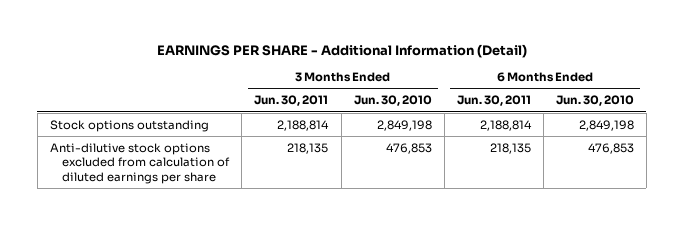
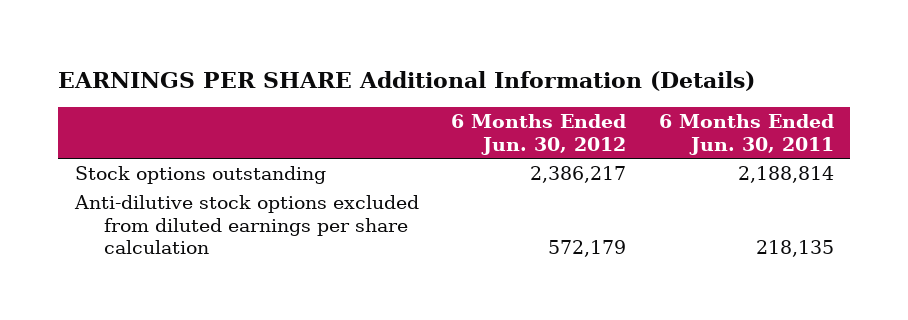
- EARNINGS PER SHARE - Additional Information (Detail)
+ EARNINGS PER SHARE Additional Information (Details)
- | 3 Months Ended Jun. 30, 2011 | 3 Months Ended Jun. 30, 2010 | 6 Months Ended Jun. 30, 2011 | 6 Months Ended Jun. 30, 2010
+ | 6 Months Ended Jun. 30, 2012 | 6 Months Ended Jun. 30, 2011
- Anti-dilutive stock options excluded from calculation of diluted earnings per share | 218,135 | 476,853 | 218,135 | 476,853
+ Anti-dilutive stock options excluded from diluted earnings per share calculation | 572,179 | 218,135

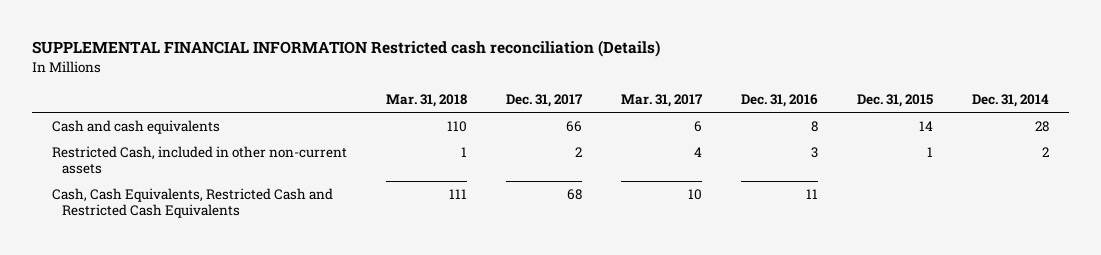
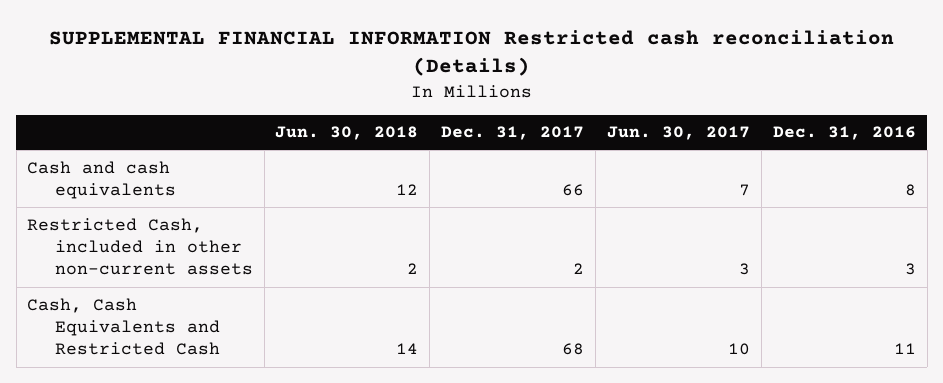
- | Mar. 31, 2018 | Dec. 31, 2017 | Mar. 31, 2017 | Dec. 31, 2016 | Dec. 31, 2015 | Dec. 31, 2014
+ | Jun. 30, 2018 | Dec. 31, 2017 | Jun. 30, 2017 | Dec. 31, 2016
- Cash, Cash Equivalents, Restricted Cash and Restricted Cash Equivalents | 111 | 68 | 10 | 11 | |
+ Cash, Cash Equivalents and Restricted Cash | 14 | 68 | 10 | 11

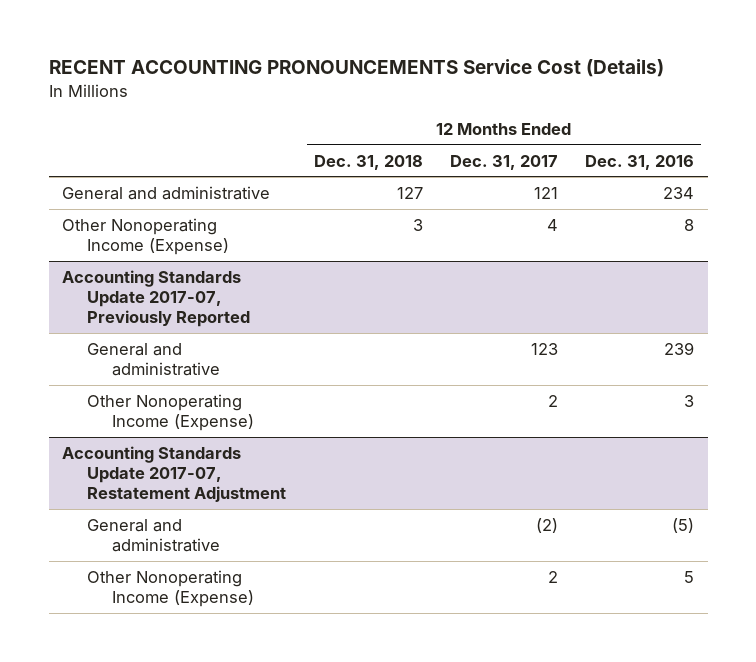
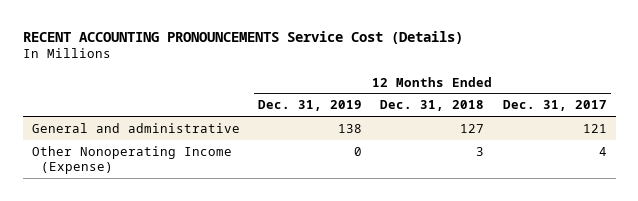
- | 12 Months Ended Dec. 31, 2018 | 12 Months Ended Dec. 31, 2017 | 12 Months Ended Dec. 31, 2016
+ | 12 Months Ended Dec. 31, 2019 | 12 Months Ended Dec. 31, 2018 | 12 Months Ended Dec. 31, 2017
- Accounting Standards Update 2017-07, Previously Reported
- General and administrative | | 123 | 239
- Other Nonoperating Income (Expense) | | 2 | 3
- Accounting Standards Update 2017-07, Restatement Adjustment
- General and administrative | | (2) | (5)
- Other Nonoperating Income (Expense) | | 2 | 5

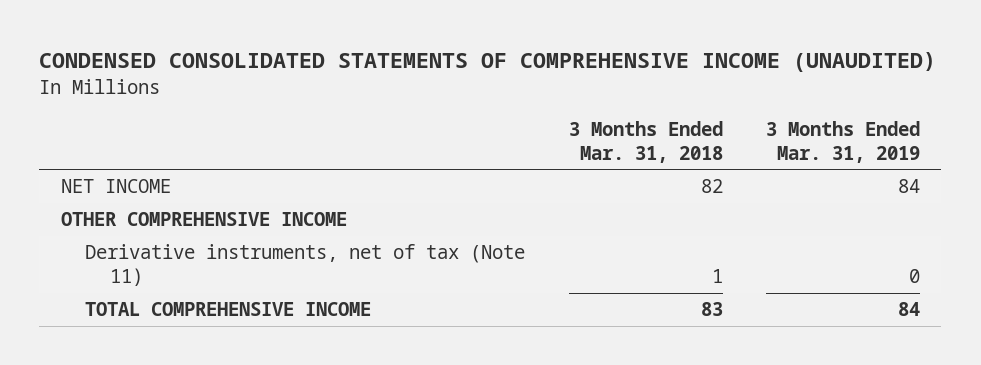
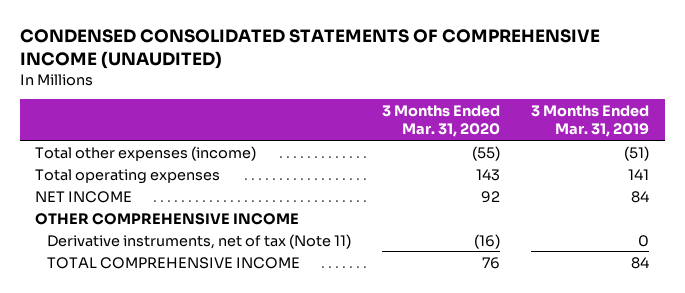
- | 3 Months Ended Mar. 31, 2018 | 3 Months Ended Mar. 31, 2019
+ | 3 Months Ended Mar. 31, 2020 | 3 Months Ended Mar. 31, 2019
+ Total other expenses (income) | (55) | (51)
+ Total operating expenses | 143 | 141

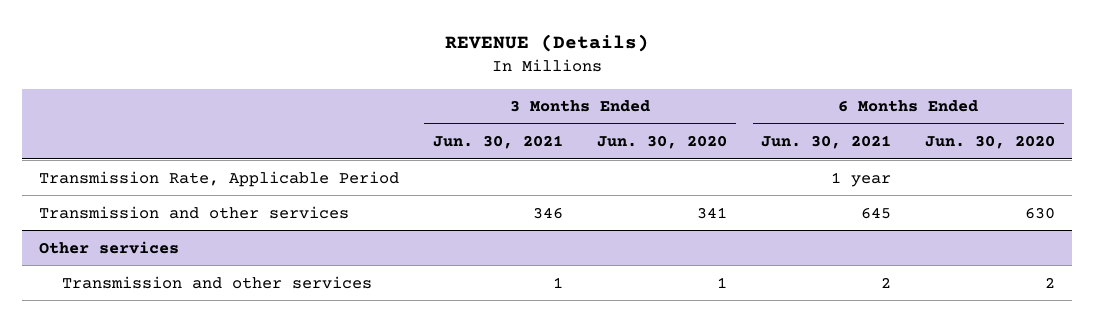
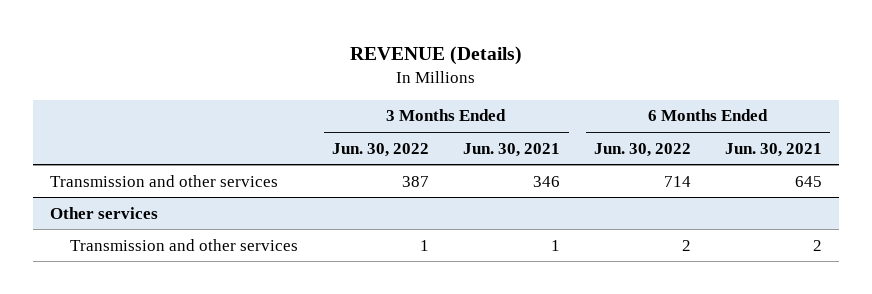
- | 3 Months Ended Jun. 30, 2021 | 3 Months Ended Jun. 30, 2020 | 6 Months Ended Jun. 30, 2021 | 6 Months Ended Jun. 30, 2020
+ | 3 Months Ended Jun. 30, 2022 | 3 Months Ended Jun. 30, 2021 | 6 Months Ended Jun. 30, 2022 | 6 Months Ended Jun. 30, 2021
- Transmission Rate, Applicable Period | | | 1 year |

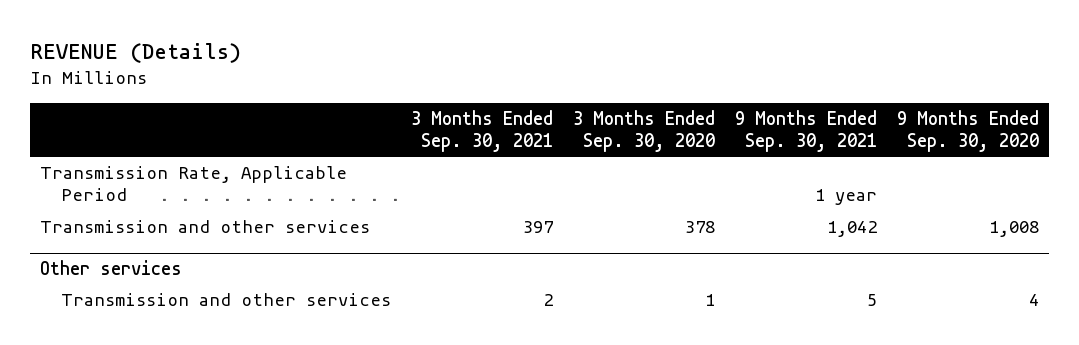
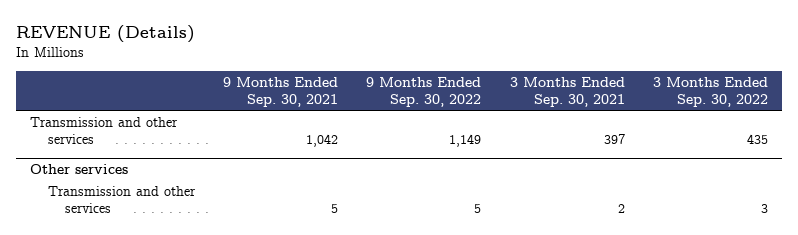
- | 3 Months Ended Sep. 30, 2021 | 3 Months Ended Sep. 30, 2020 | 9 Months Ended Sep. 30, 2021 | 9 Months Ended Sep. 30, 2020
+ | 9 Months Ended Sep. 30, 2021 | 9 Months Ended Sep. 30, 2022 | 3 Months Ended Sep. 30, 2021 | 3 Months Ended Sep. 30, 2022
- Transmission Rate, Applicable Period | | | 1 year |

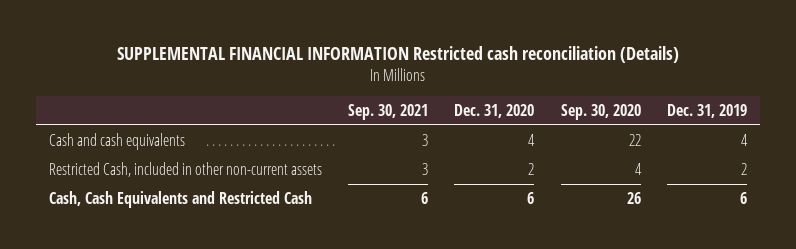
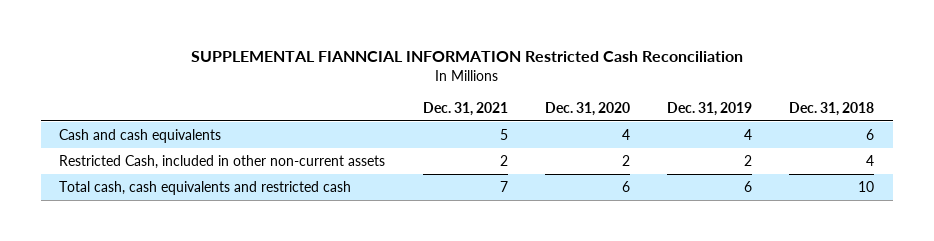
- SUPPLEMENTAL FINANCIAL INFORMATION Restricted cash reconciliation (Details)
+ SUPPLEMENTAL FIANNCIAL INFORMATION Restricted Cash Reconciliation
- | Sep. 30, 2021 | Dec. 31, 2020 | Sep. 30, 2020 | Dec. 31, 2019
+ | Dec. 31, 2021 | Dec. 31, 2020 | Dec. 31, 2019 | Dec. 31, 2018
- Cash, Cash Equivalents and Restricted Cash | 6 | 6 | 26 | 6
+ Total cash, cash equivalents and restricted cash | 7 | 6 | 6 | 10

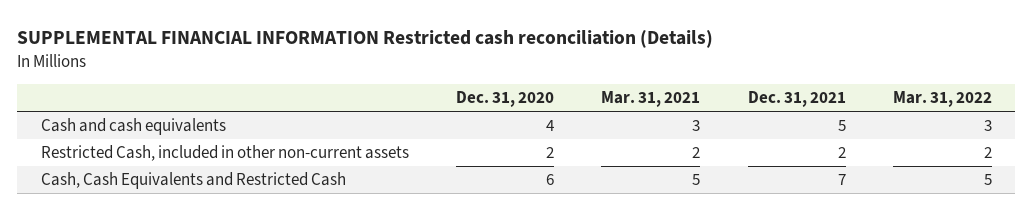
- SUPPLEMENTAL FIANNCIAL INFORMATION Restricted Cash Reconciliation
+ SUPPLEMENTAL FINANCIAL INFORMATION Restricted cash reconciliation (Details)
- | Dec. 31, 2021 | Dec. 31, 2020 | Dec. 31, 2019 | Dec. 31, 2018
+ | Dec. 31, 2020 | Mar. 31, 2021 | Dec. 31, 2021 | Mar. 31, 2022
- Total cash, cash equivalents and restricted cash | 7 | 6 | 6 | 10
+ Cash, Cash Equivalents and Restricted Cash | 6 | 5 | 7 | 5

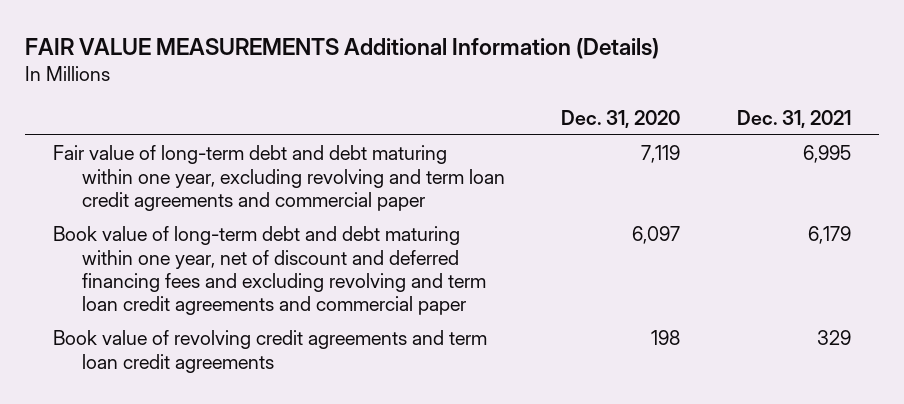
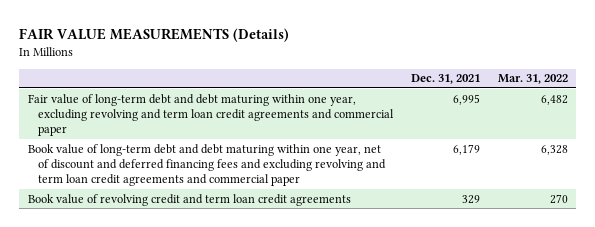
- FAIR VALUE MEASUREMENTS Additional Information (Details)
+ FAIR VALUE MEASUREMENTS (Details)
- | Dec. 31, 2020 | Dec. 31, 2021
+ | Dec. 31, 2021 | Mar. 31, 2022
- Book value of revolving credit agreements and term loan credit agreements | 198 | 329
+ Book value of revolving credit and term loan credit agreements | 329 | 270

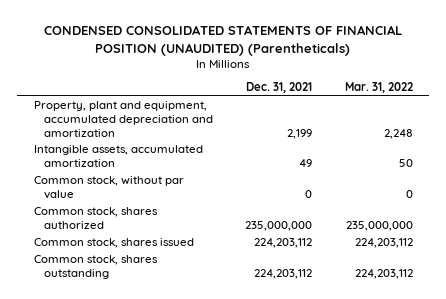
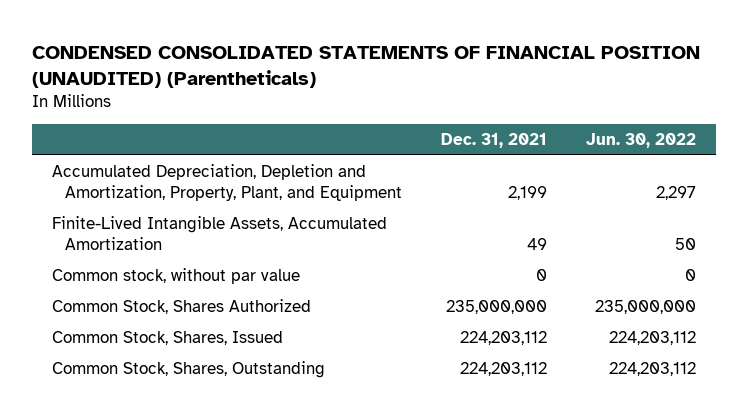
- | Dec. 31, 2021 | Mar. 31, 2022
+ | Dec. 31, 2021 | Jun. 30, 2022
- Property, plant and equipment, accumulated depreciation and amortization | 2,199 | 2,248
- Intangible assets, accumulated amortization | 49 | 50
+ Accumulated Depreciation, Depletion and Amortization, Property, Plant, and Equipment | 2,199 | 2,297
+ Finite-Lived Intangible Assets, Accumulated Amortization | 49 | 50
- Common stock, shares authorized | 235,000,000 | 235,000,000
- Common stock, shares issued | 224,203,112 | 224,203,112
- Common stock, shares outstanding | 224,203,112 | 224,203,112
+ Common Stock, Shares Authorized | 235,000,000 | 235,000,000
+ Common Stock, Shares, Issued | 224,203,112 | 224,203,112
+ Common Stock, Shares, Outstanding | 224,203,112 | 224,203,112

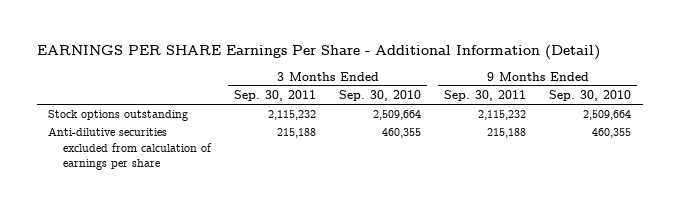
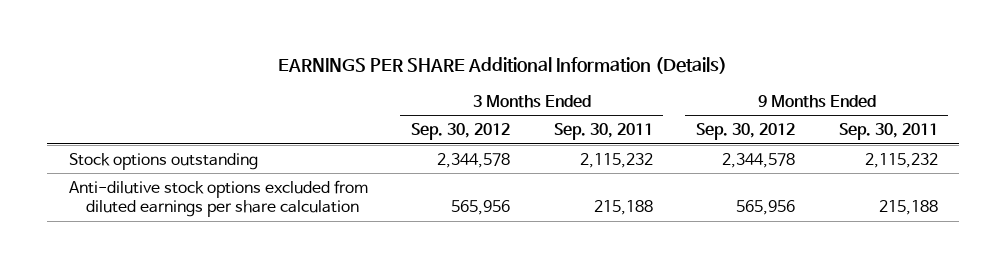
- EARNINGS PER SHARE Earnings Per Share - Additional Information (Detail)
+ EARNINGS PER SHARE Additional Information (Details)
- | 3 Months Ended Sep. 30, 2011 | 3 Months Ended Sep. 30, 2010 | 9 Months Ended Sep. 30, 2011 | 9 Months Ended Sep. 30, 2010
+ | 3 Months Ended Sep. 30, 2012 | 3 Months Ended Sep. 30, 2011 | 9 Months Ended Sep. 30, 2012 | 9 Months Ended Sep. 30, 2011
- Anti-dilutive securities excluded from calculation of earnings per share | 215,188 | 460,355 | 215,188 | 460,355
+ Anti-dilutive stock options excluded from diluted earnings per share calculation | 565,956 | 215,188 | 565,956 | 215,188

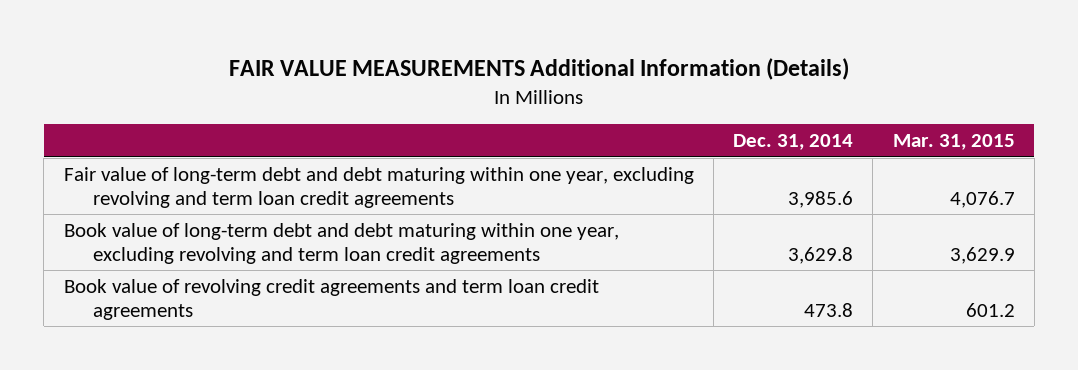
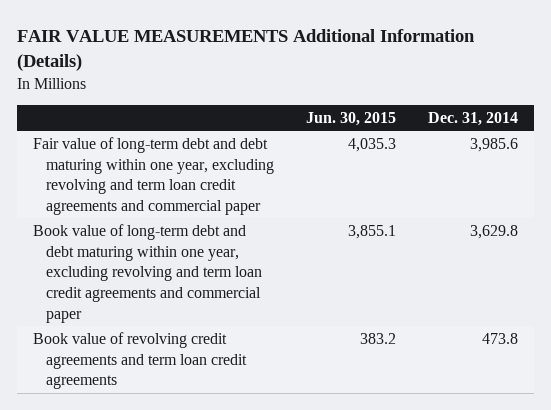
- | Dec. 31, 2014 | Mar. 31, 2015
+ | Jun. 30, 2015 | Dec. 31, 2014
- Fair value of long-term debt and debt maturing within one year, excluding revolving and term loan credit agreements | 3,985.6 | 4,076.7
- Book value of long-term debt and debt maturing within one year, excluding revolving and term loan credit agreements | 3,629.8 | 3,629.9
+ Fair value of long-term debt and debt maturing within one year, excluding revolving and term loan credit agreements and commercial paper | 4,035.3 | 3,985.6
+ Book value of long-term debt and debt maturing within one year, excluding revolving and term loan credit agreements and commercial paper | 3,855.1 | 3,629.8

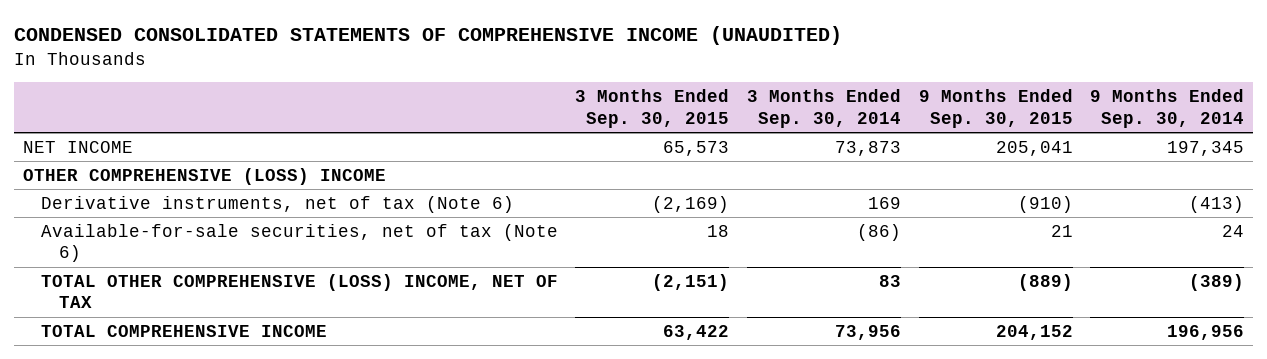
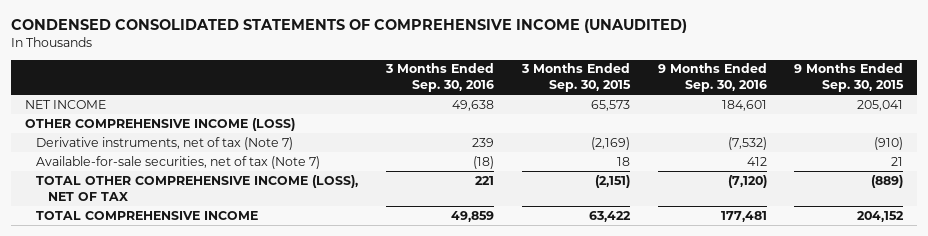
- | 3 Months Ended Sep. 30, 2015 | 3 Months Ended Sep. 30, 2014 | 9 Months Ended Sep. 30, 2015 | 9 Months Ended Sep. 30, 2014
+ | 3 Months Ended Sep. 30, 2016 | 3 Months Ended Sep. 30, 2015 | 9 Months Ended Sep. 30, 2016 | 9 Months Ended Sep. 30, 2015
- OTHER COMPREHENSIVE (LOSS) INCOME
- Derivative instruments, net of tax (Note 6) | (2,169) | 169 | (910) | (413)
- Available-for-sale securities, net of tax (Note 6) | 18 | (86) | 21 | 24
- TOTAL OTHER COMPREHENSIVE (LOSS) INCOME, NET OF TAX | (2,151) | 83 | (889) | (389)
+ OTHER COMPREHENSIVE INCOME (LOSS)
+ Derivative instruments, net of tax (Note 7) | 239 | (2,169) | (7,532) | (910)
+ Available-for-sale securities, net of tax (Note 7) | (18) | 18 | 412 | 21
+ TOTAL OTHER COMPREHENSIVE INCOME (LOSS), NET OF TAX | 221 | (2,151) | (7,120) | (889)

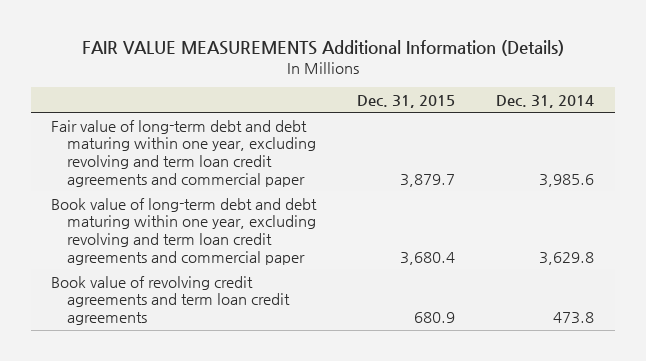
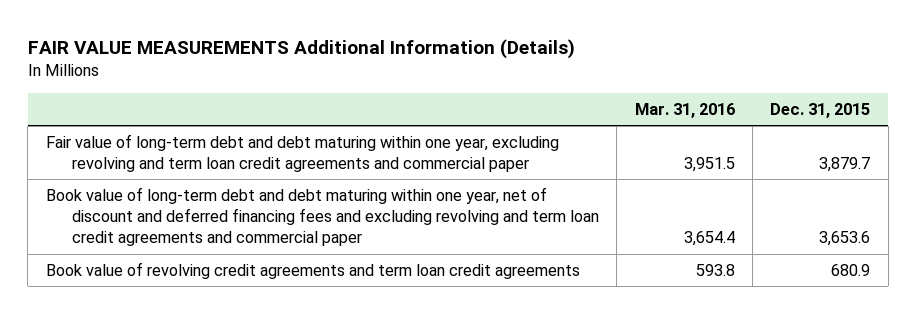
- | Dec. 31, 2015 | Dec. 31, 2014
+ | Mar. 31, 2016 | Dec. 31, 2015
- Book value of long-term debt and debt maturing within one year, excluding revolving and term loan credit agreements and commercial paper | 3,680.4 | 3,629.8
+ Book value of long-term debt and debt maturing within one year, net of discount and deferred financing fees and excluding revolving and term loan credit agreements and commercial paper | 3,654.4 | 3,653.6

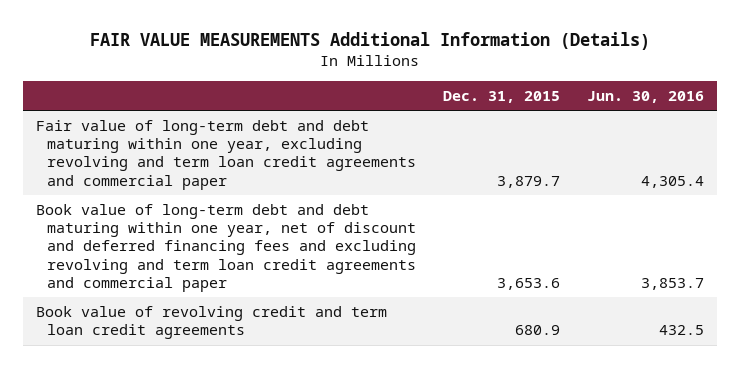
- | Mar. 31, 2016 | Dec. 31, 2015
+ | Dec. 31, 2015 | Jun. 30, 2016
- Book value of revolving credit agreements and term loan credit agreements | 593.8 | 680.9
+ Book value of revolving credit and term loan credit agreements | 680.9 | 432.5

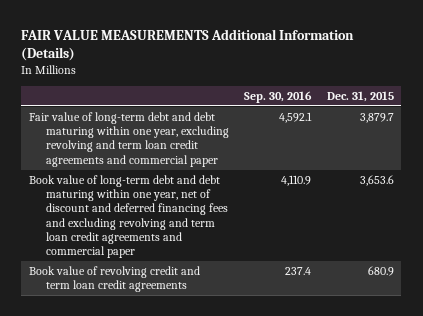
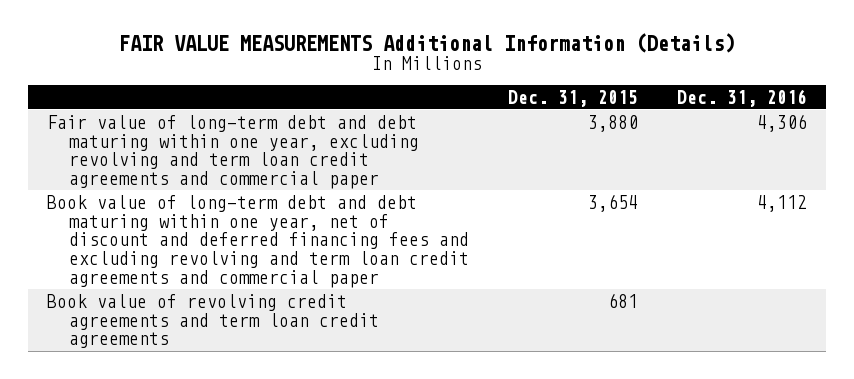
- | Sep. 30, 2016 | Dec. 31, 2015
+ | Dec. 31, 2015 | Dec. 31, 2016
- Fair value of long-term debt and debt maturing within one year, excluding revolving and term loan credit agreements and commercial paper | 4,592.1 | 3,879.7
- Book value of long-term debt and debt maturing within one year, net of discount and deferred financing fees and excluding revolving and term loan credit agreements and commercial paper | 4,110.9 | 3,653.6
- Book value of revolving credit and term loan credit agreements | 237.4 | 680.9
+ Fair value of long-term debt and debt maturing within one year, excluding revolving and term loan credit agreements and commercial paper | 3,880 | 4,306
+ Book value of long-term debt and debt maturing within one year, net of discount and deferred financing fees and excluding revolving and term loan credit agreements and commercial paper | 3,654 | 4,112
+ Book value of revolving credit agreements and term loan credit agreements | 681 |

